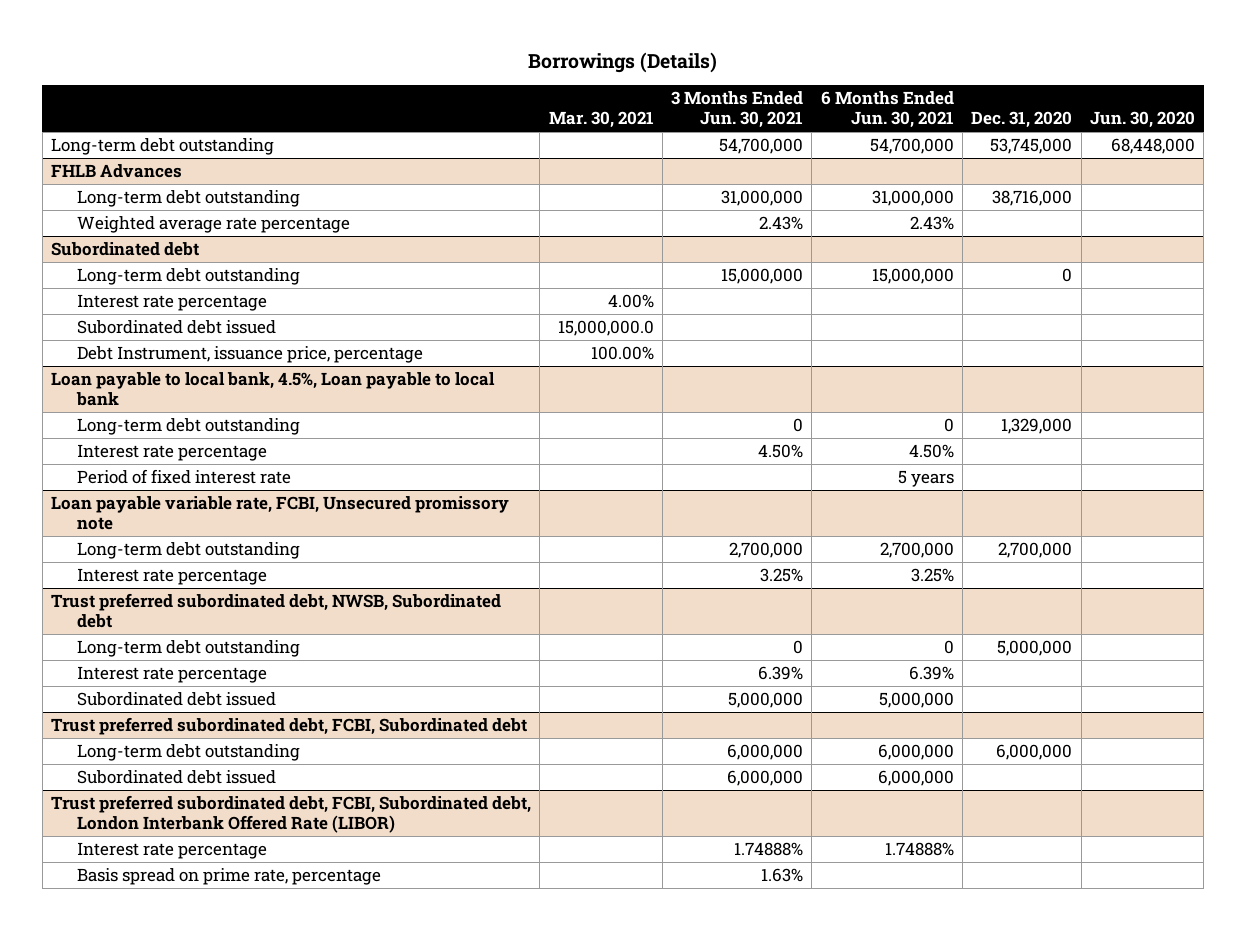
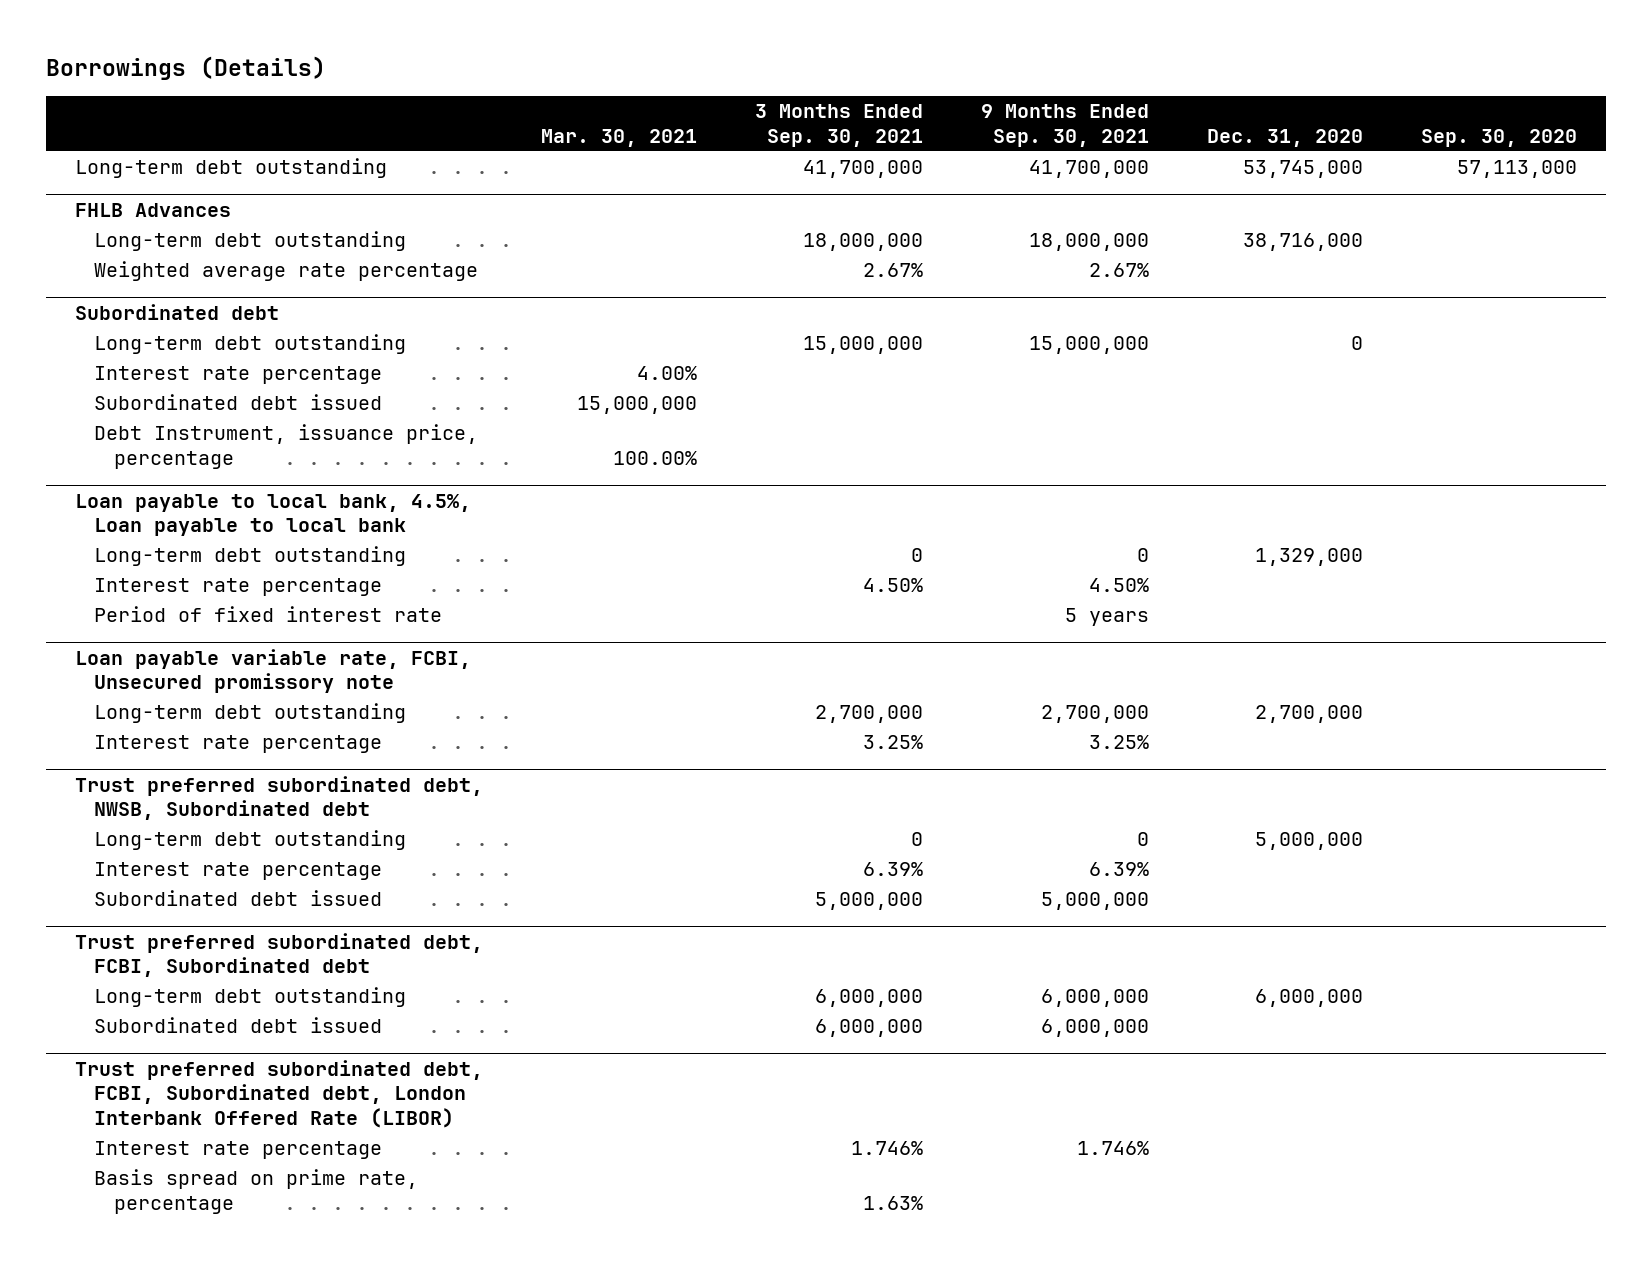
- | Mar. 30, 2021 | 3 Months Ended Jun. 30, 2021 | 6 Months Ended Jun. 30, 2021 | Dec. 31, 2020 | Jun. 30, 2020
+ | Mar. 30, 2021 | 3 Months Ended Sep. 30, 2021 | 9 Months Ended Sep. 30, 2021 | Dec. 31, 2020 | Sep. 30, 2020
@ Subordinated debt
- Subordinated debt issued | 15,000,000.0 | | | |
+ Subordinated debt issued | 15,000,000 | | | |

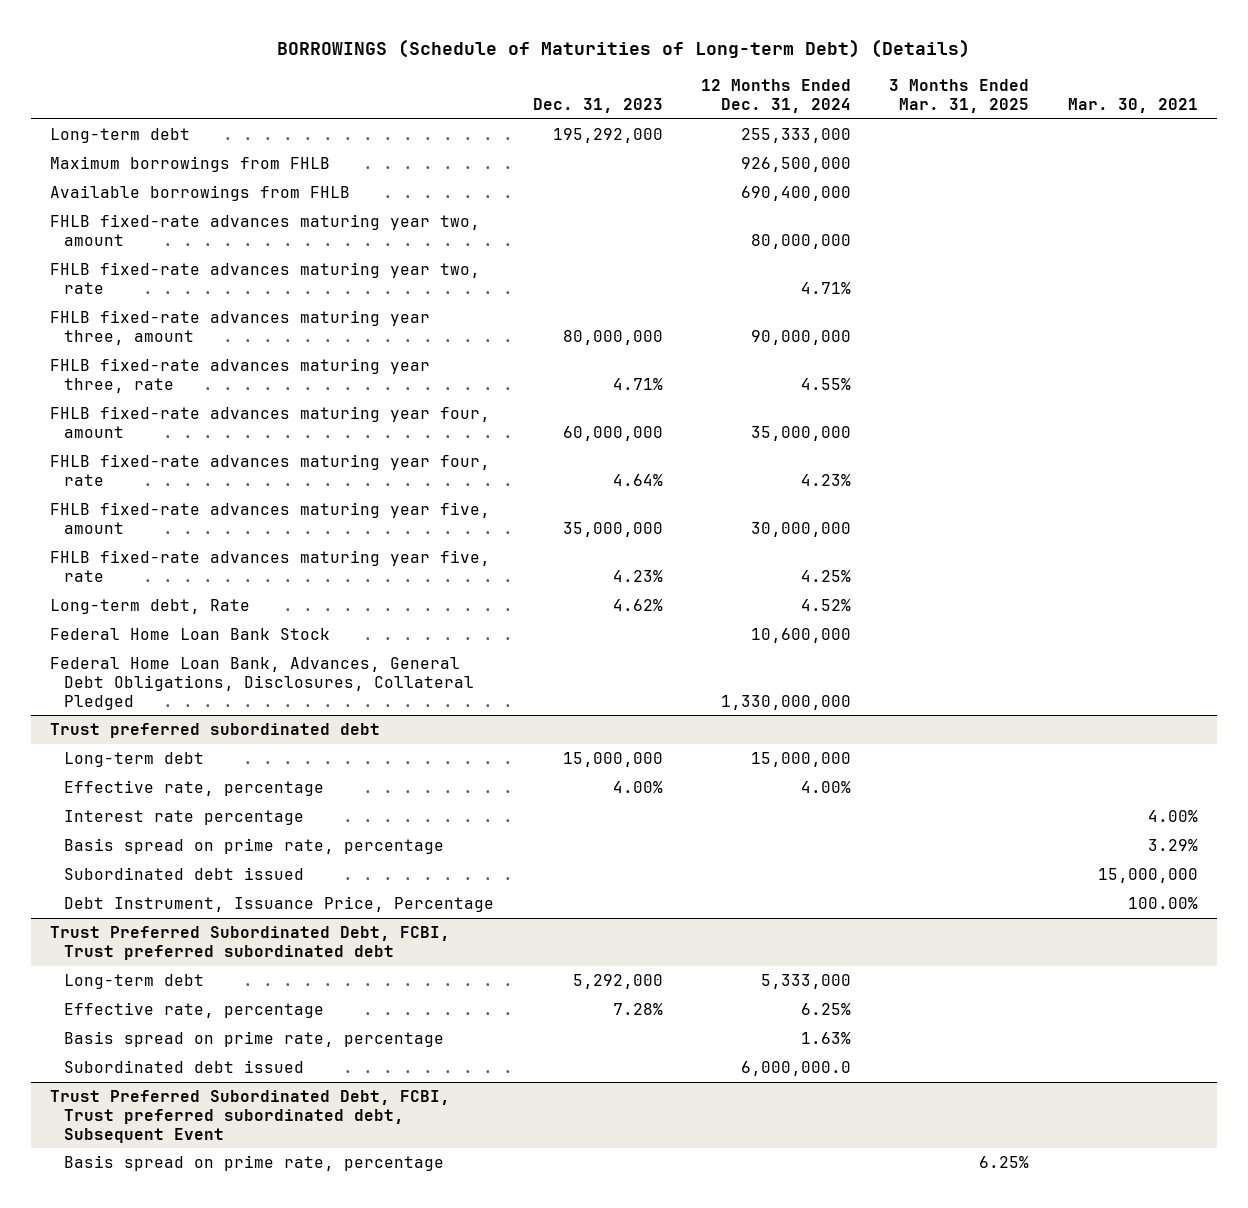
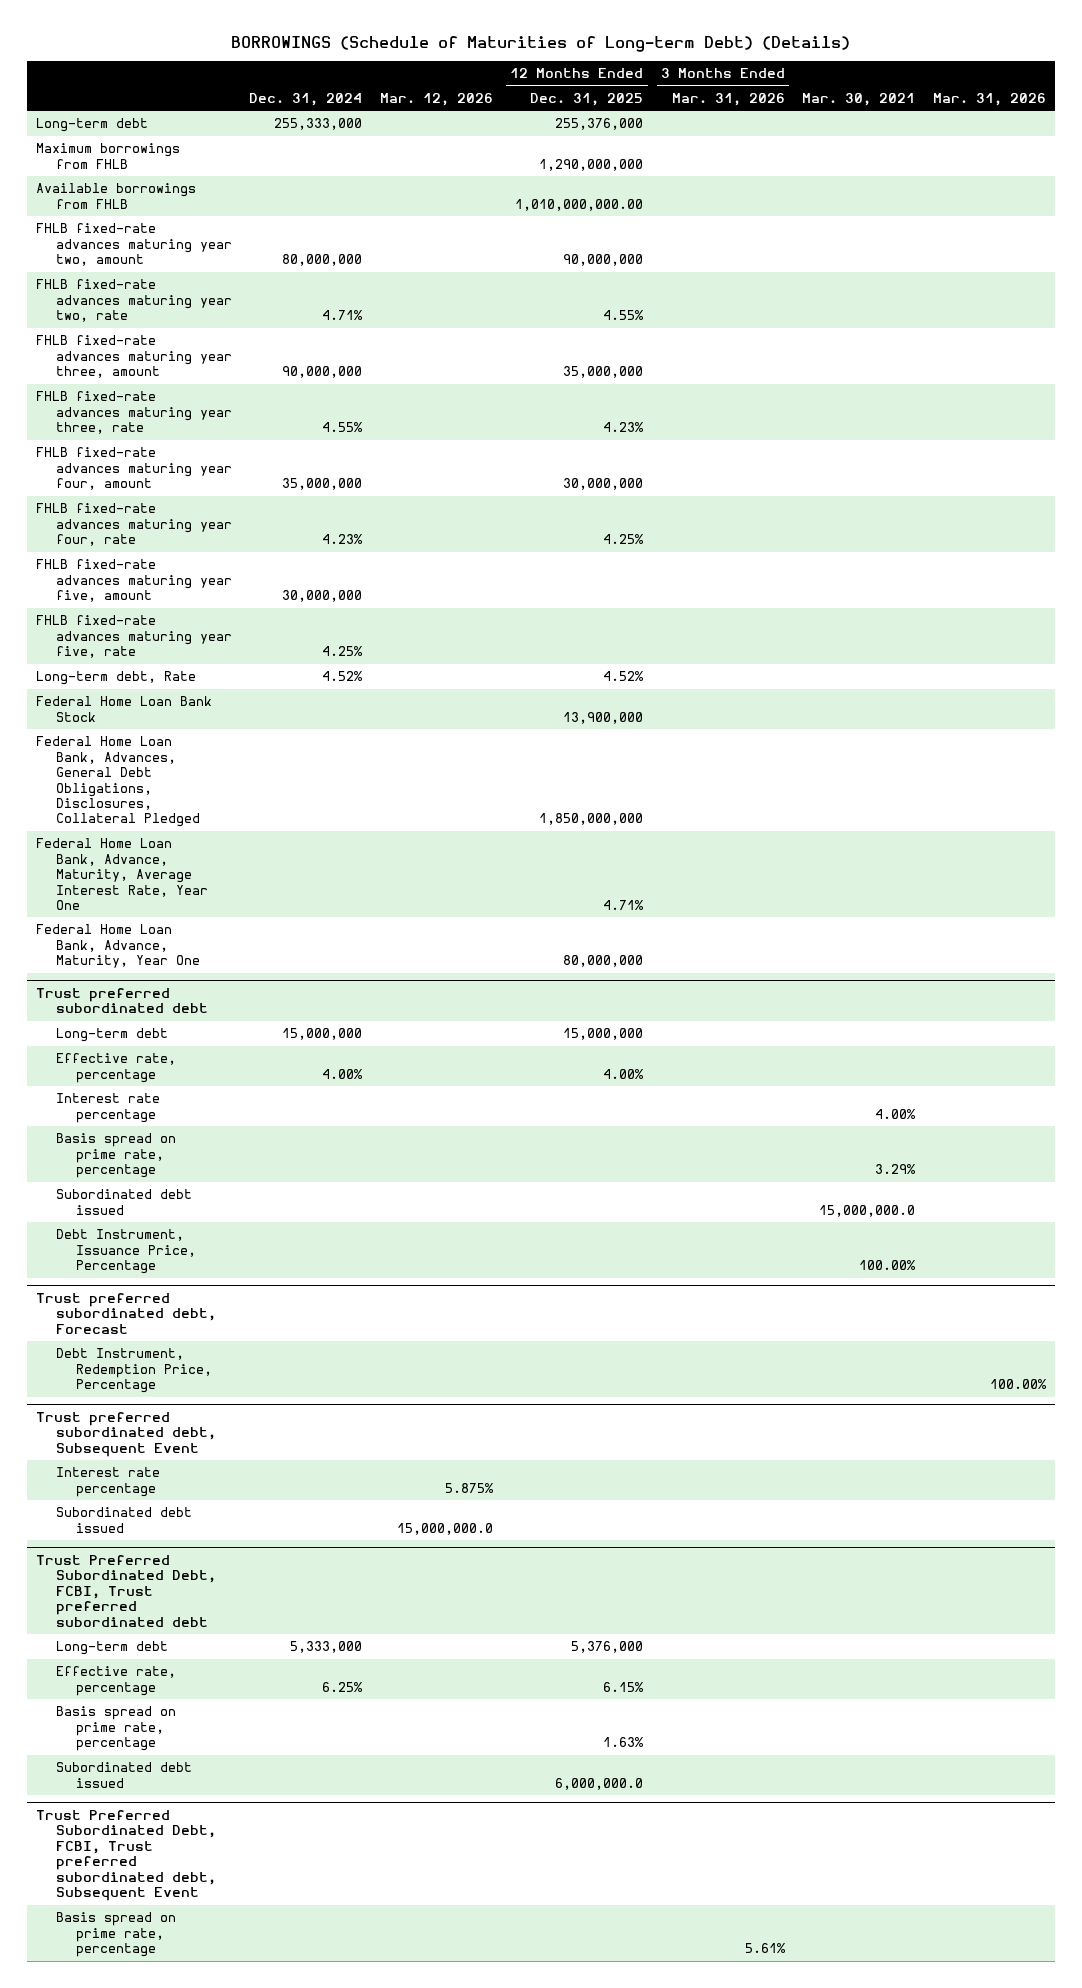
- | Dec. 31, 2023 | 12 Months Ended Dec. 31, 2024 | 3 Months Ended Mar. 31, 2025 | Mar. 30, 2021
+ | Dec. 31, 2024 | Mar. 12, 2026 | 12 Months Ended Dec. 31, 2025 | 3 Months Ended Mar. 31, 2026 | Mar. 30, 2021 | Mar. 31, 2026
+ Federal Home Loan Bank, Advance, Maturity, Average Interest Rate, Year One | | | 4.71% | | |
+ Federal Home Loan Bank, Advance, Maturity, Year One | | | 80,000,000 | | |
@ Trust preferred subordinated debt
- Subordinated debt issued | | | | 15,000,000
+ Subordinated debt issued | | | | | 15,000,000.0 |
+ Trust preferred subordinated debt, Forecast
+ Debt Instrument, Redemption Price, Percentage | | | | | | 100.00%
+ Trust preferred subordinated debt, Subsequent Event
+ Interest rate percentage | | 5.875% | | | |
+ Subordinated debt issued | | 15,000,000.0 | | | |

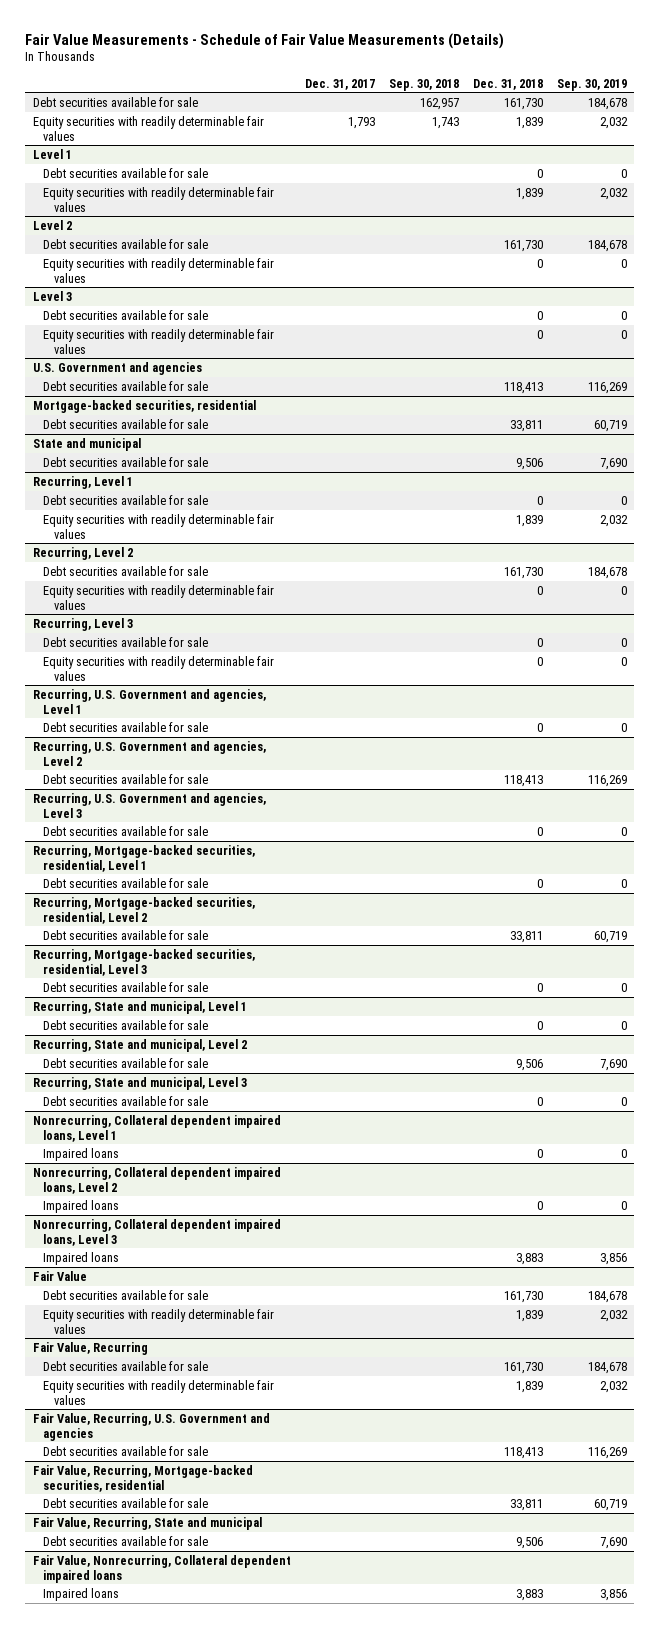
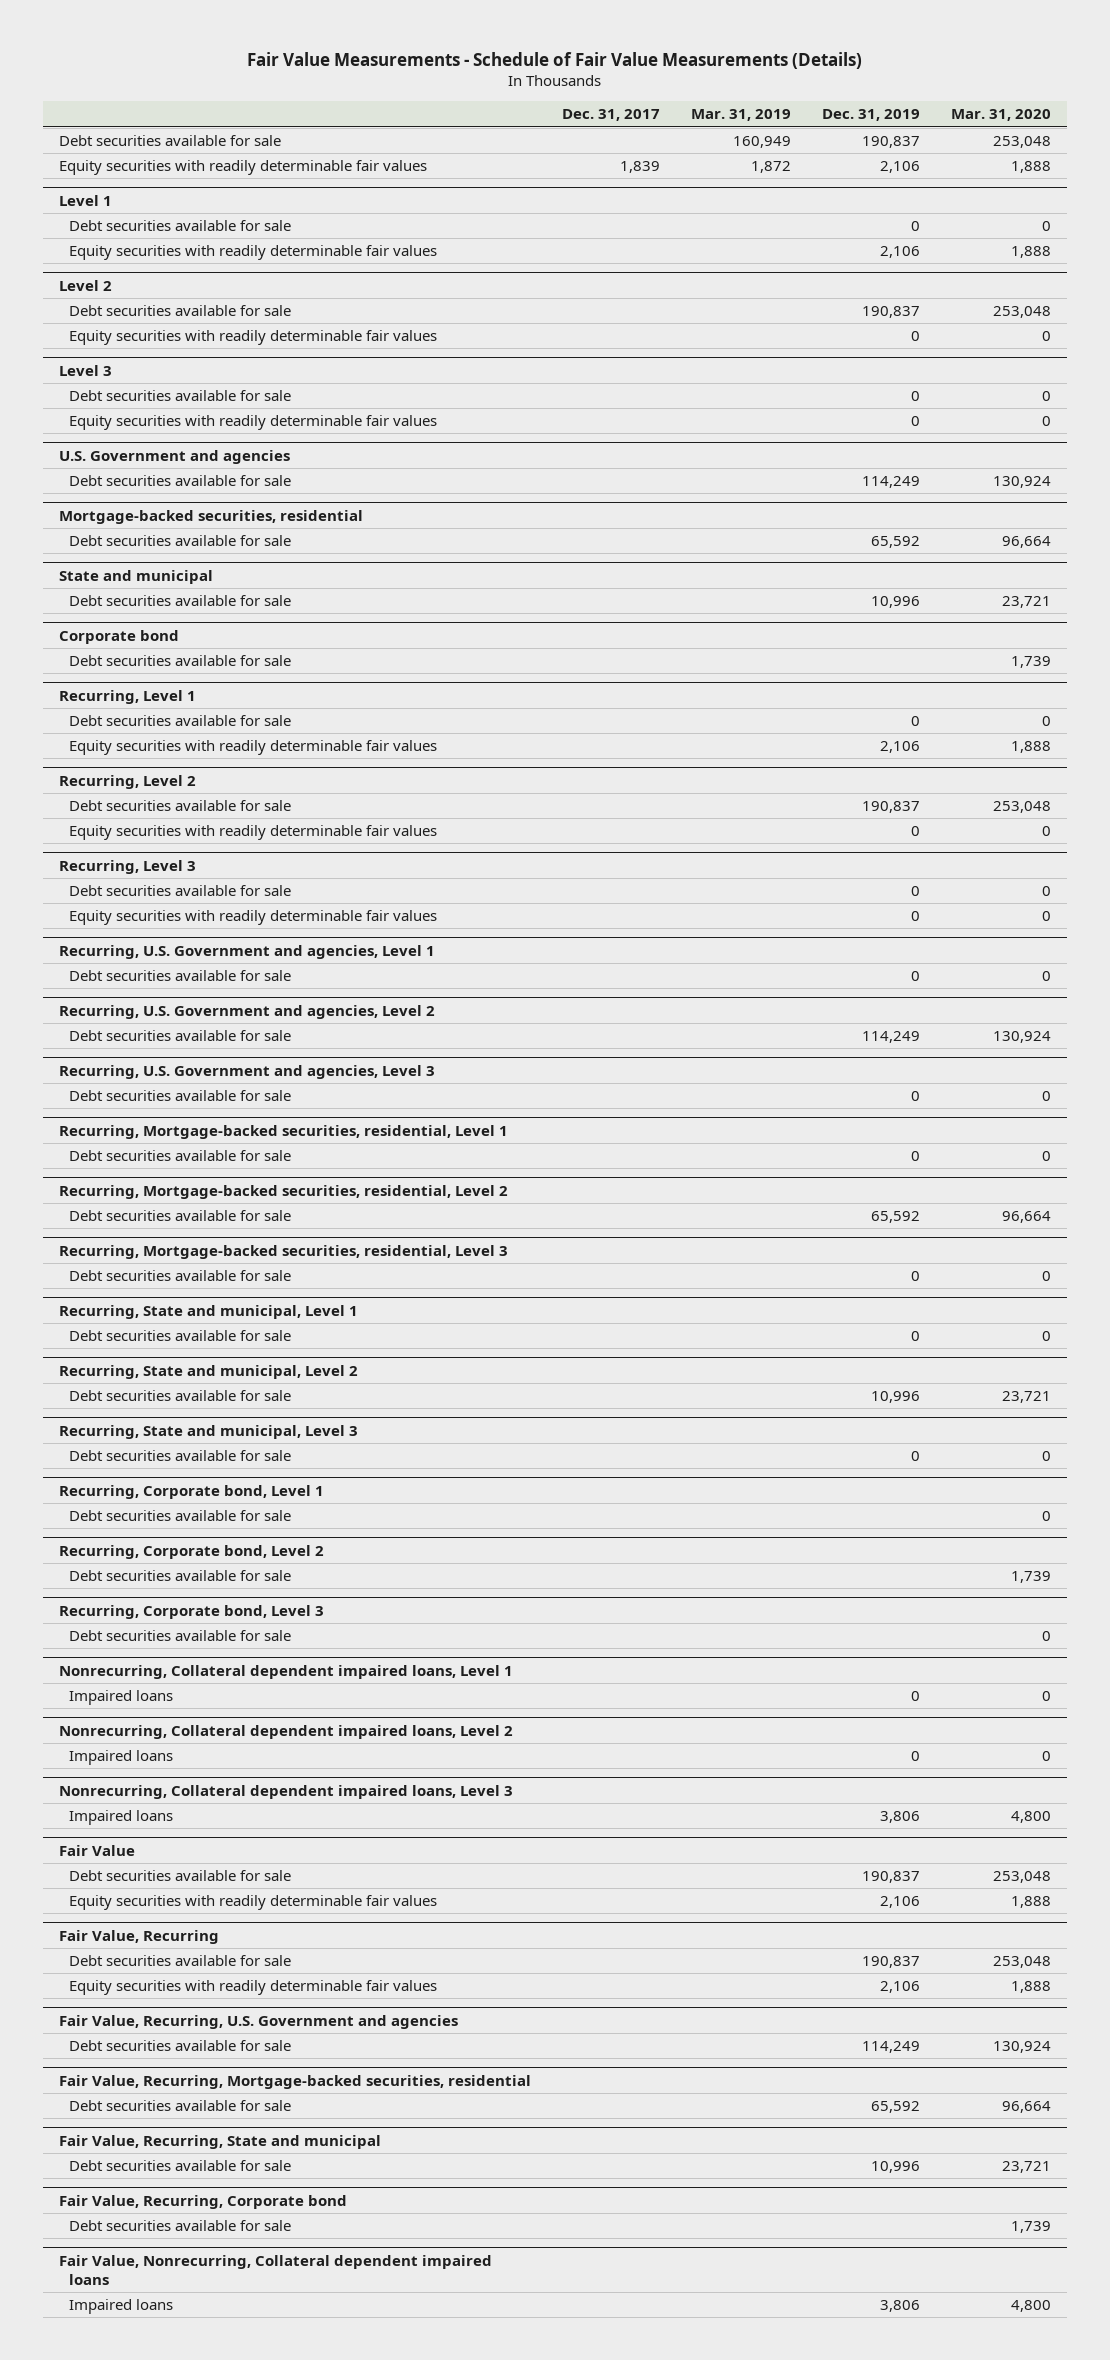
- | Dec. 31, 2017 | Sep. 30, 2018 | Dec. 31, 2018 | Sep. 30, 2019
+ | Dec. 31, 2017 | Mar. 31, 2019 | Dec. 31, 2019 | Mar. 31, 2020
- Equity securities with readily determinable fair values | 1,793 | 1,743 | 1,839 | 2,032
+ Equity securities with readily determinable fair values | 1,839 | 1,872 | 2,106 | 1,888
+ Corporate bond
+ Debt securities available for sale | | | | 1,739
+ Recurring, Corporate bond, Level 1
+ Debt securities available for sale | | | | 0
+ Recurring, Corporate bond, Level 2
+ Debt securities available for sale | | | | 1,739
+ Recurring, Corporate bond, Level 3
+ Debt securities available for sale | | | | 0
+ Fair Value, Recurring, Corporate bond
+ Debt securities available for sale | | | | 1,739

